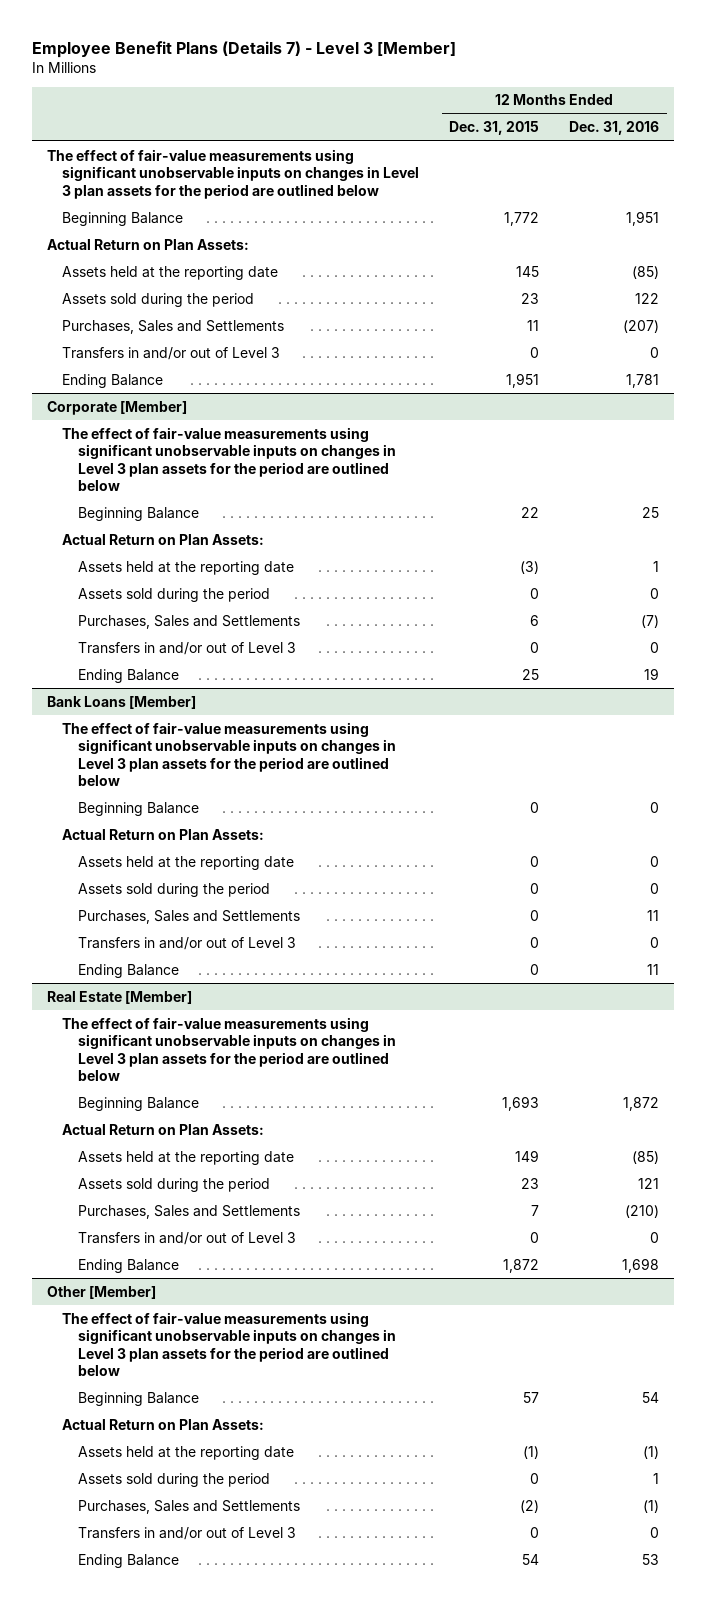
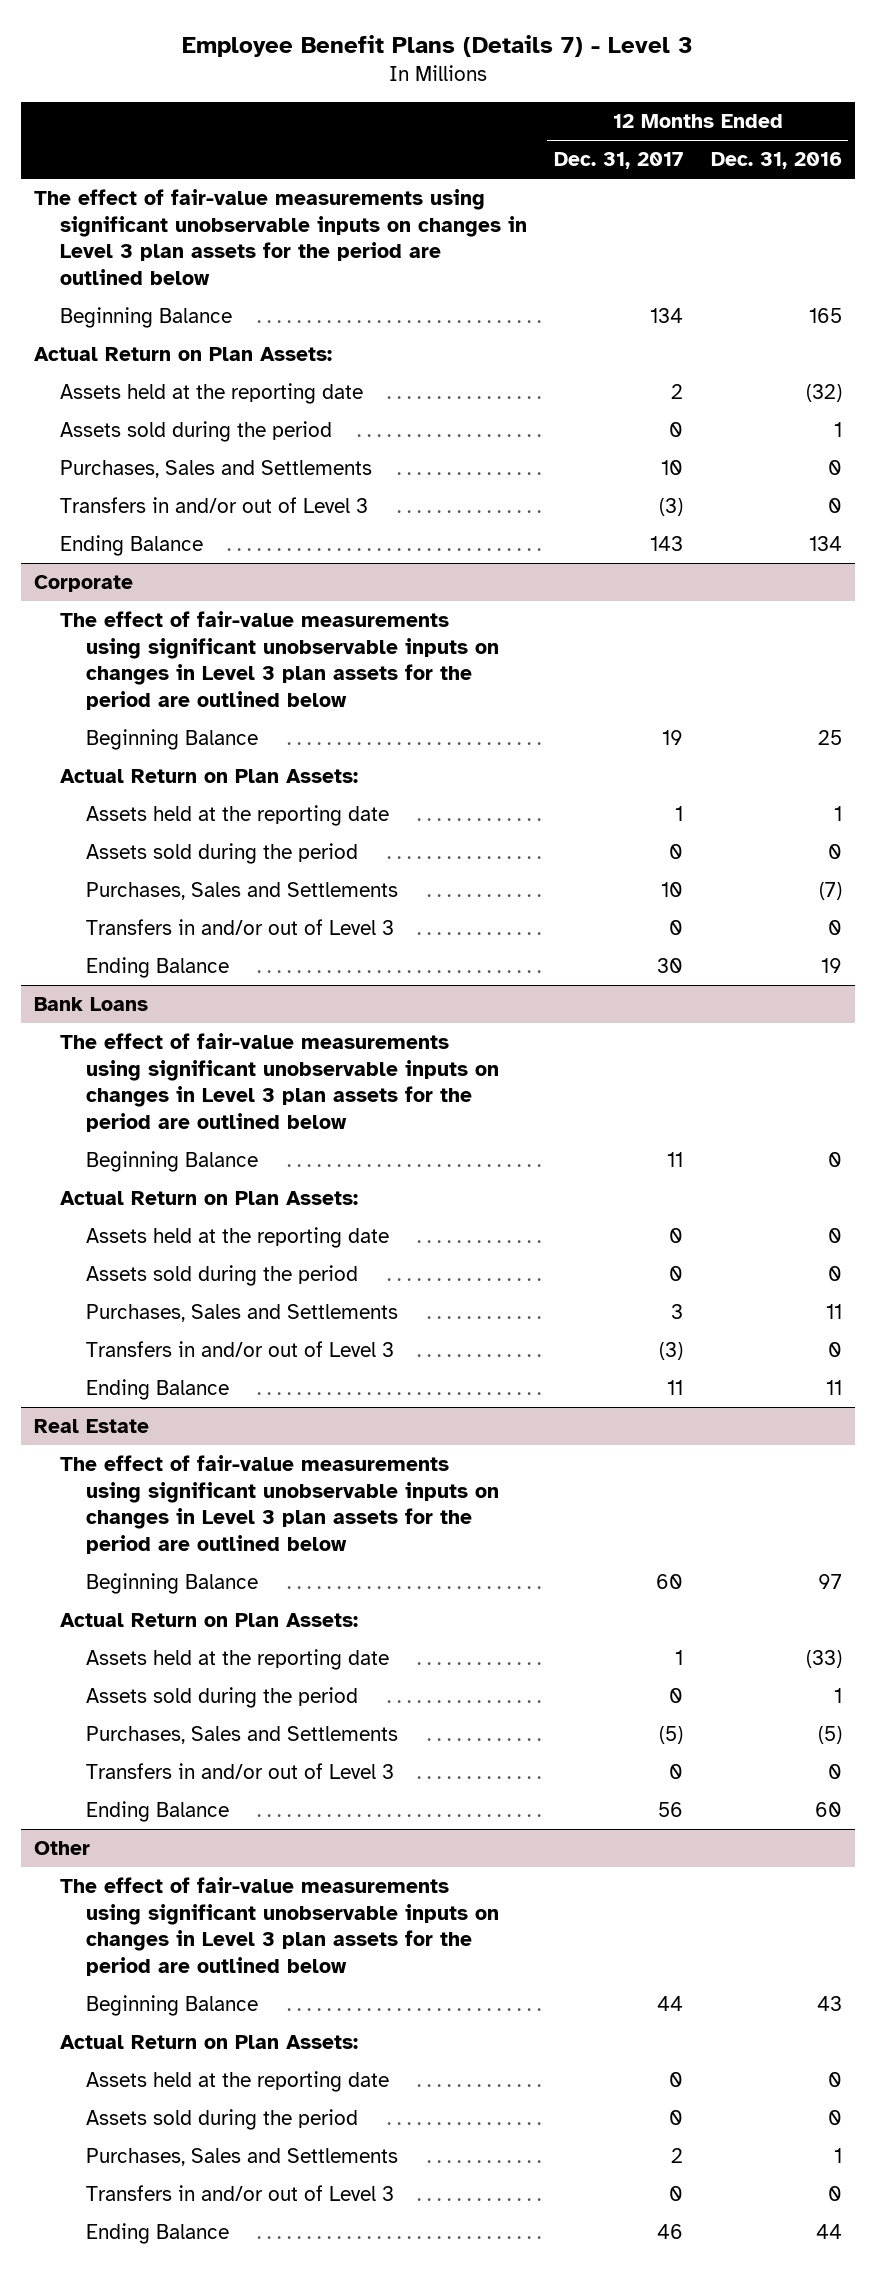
- Employee Benefit Plans (Details 7) - Level 3 [Member]
+ Employee Benefit Plans (Details 7) - Level 3
- | 12 Months Ended Dec. 31, 2015 | 12 Months Ended Dec. 31, 2016
+ | 12 Months Ended Dec. 31, 2017 | 12 Months Ended Dec. 31, 2016
- Beginning Balance | 1,772 | 1,951
+ Beginning Balance | 134 | 165
- Assets held at the reporting date | 145 | (85)
- Assets sold during the period | 23 | 122
- Purchases, Sales and Settlements | 11 | (207)
+ Assets held at the reporting date | 2 | (32)
+ Assets sold during the period | 0 | 1
+ Purchases, Sales and Settlements | 10 | 0
- Ending Balance | 1,951 | 1,781
- Corporate [Member]
+ Ending Balance | 143 | 134
+ Corporate
- Bank Loans [Member]
+ Bank Loans
- Real Estate [Member]
+ Real Estate
- Beginning Balance | 1,693 | 1,872
+ Beginning Balance | 60 | 97
- Assets held at the reporting date | 149 | (85)
- Assets sold during the period | 23 | 121
- Purchases, Sales and Settlements | 7 | (210)
+ Assets held at the reporting date | 1 | (33)
+ Assets sold during the period | 0 | 1
+ Purchases, Sales and Settlements | (5) | (5)
- Ending Balance | 1,872 | 1,698
- Other [Member]
+ Ending Balance | 56 | 60
+ Other
- Beginning Balance | 57 | 54
+ Beginning Balance | 44 | 43
- Assets held at the reporting date | (1) | (1)
- Assets sold during the period | 0 | 1
- Purchases, Sales and Settlements | (2) | (1)
+ Assets held at the reporting date | 0 | 0
+ Assets sold during the period | 0 | 0
+ Purchases, Sales and Settlements | 2 | 1
- Ending Balance | 54 | 53
+ Ending Balance | 46 | 44

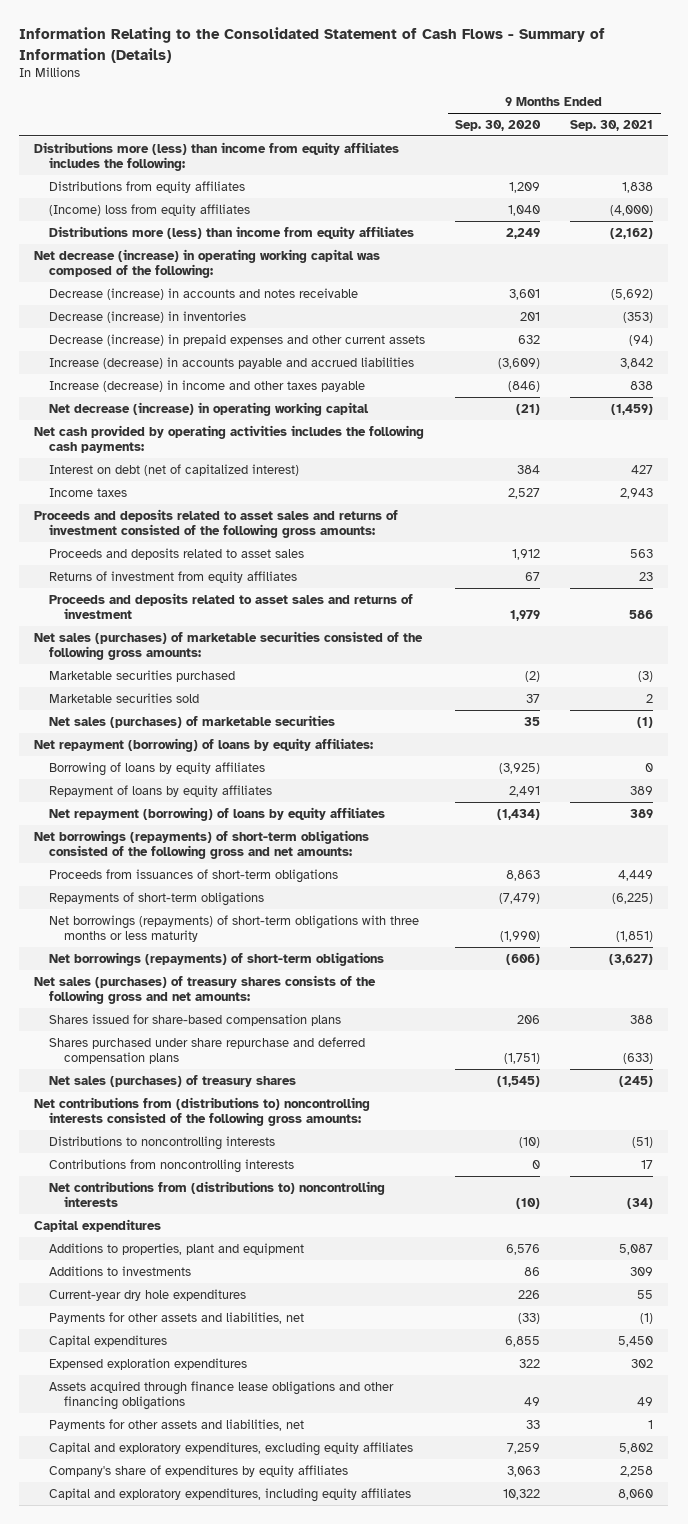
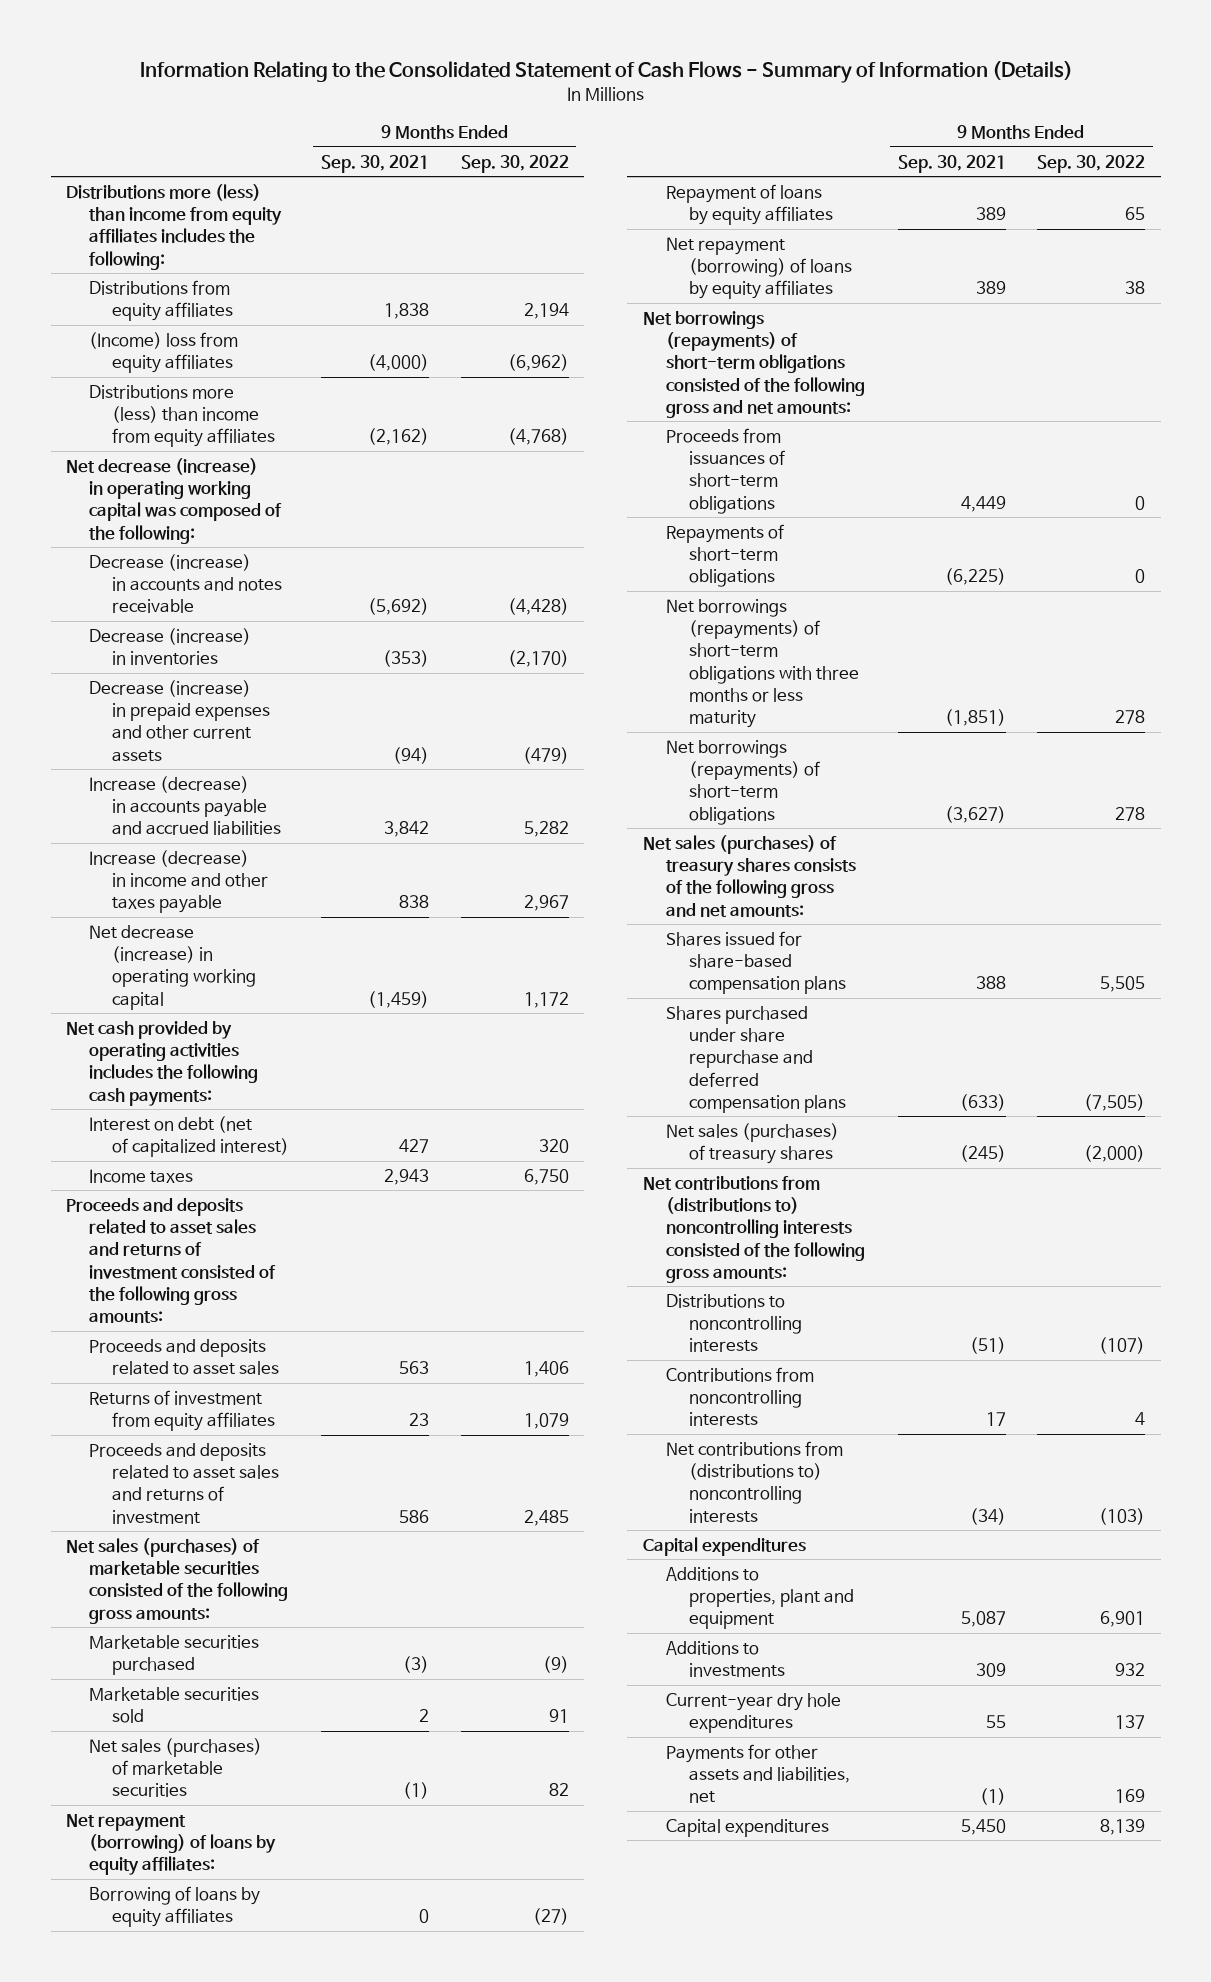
- | 9 Months Ended Sep. 30, 2020 | 9 Months Ended Sep. 30, 2021
+ | 9 Months Ended Sep. 30, 2021 | 9 Months Ended Sep. 30, 2022
- Expensed exploration expenditures | 322 | 302
- Assets acquired through finance lease obligations and other financing obligations | 49 | 49
- Payments for other assets and liabilities, net | 33 | 1
- Capital and exploratory expenditures, excluding equity affiliates | 7,259 | 5,802
- Company's share of expenditures by equity affiliates | 3,063 | 2,258
- Capital and exploratory expenditures, including equity affiliates | 10,322 | 8,060

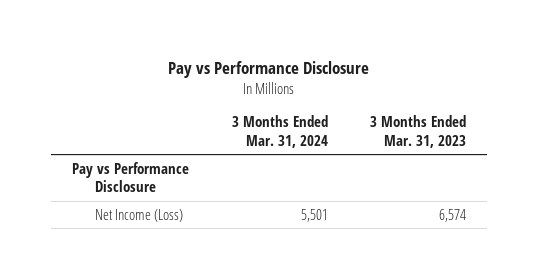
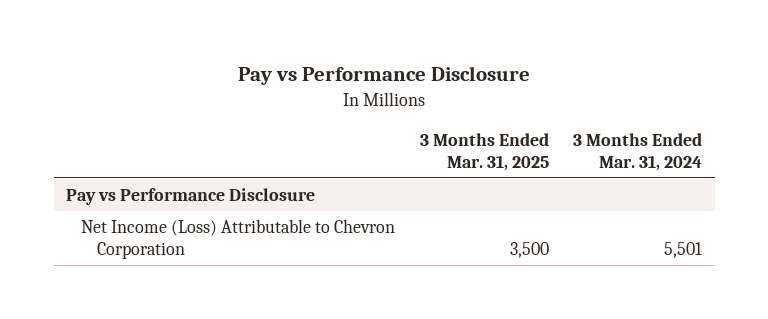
- | 3 Months Ended Mar. 31, 2024 | 3 Months Ended Mar. 31, 2023
+ | 3 Months Ended Mar. 31, 2025 | 3 Months Ended Mar. 31, 2024
- Net Income (Loss) | 5,501 | 6,574
+ Net Income (Loss) Attributable to Chevron Corporation | 3,500 | 5,501

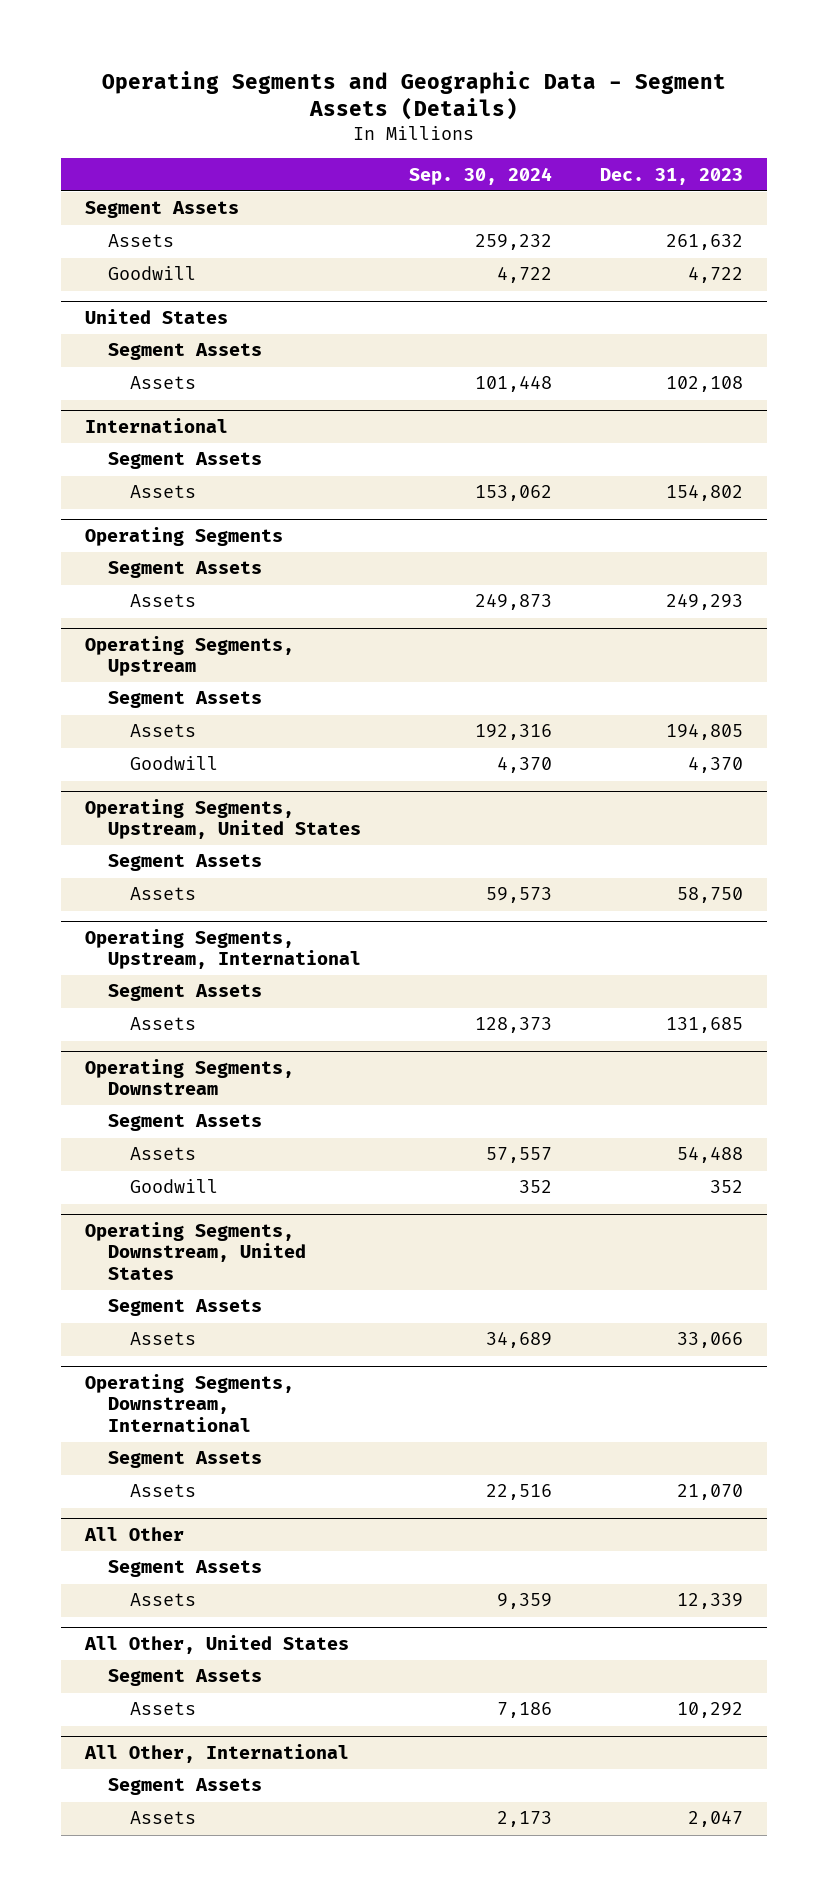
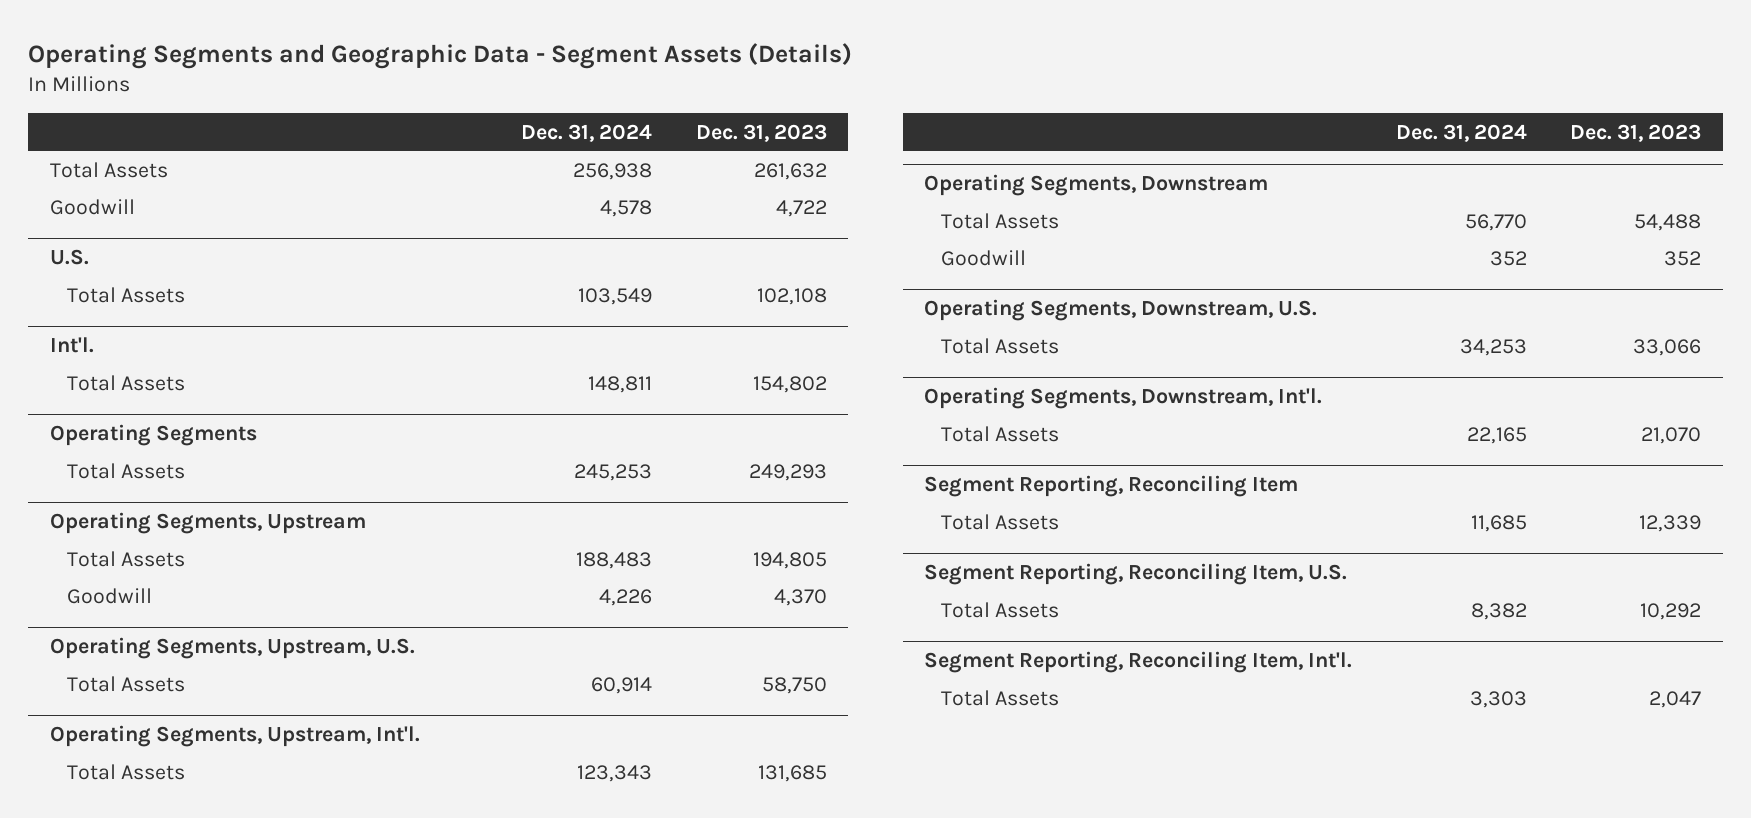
- | Sep. 30, 2024 | Dec. 31, 2023
+ | Dec. 31, 2024 | Dec. 31, 2023
- Segment Assets
- Assets | 259,232 | 261,632
+ Total Assets | 256,938 | 261,632
- United States
- Segment Assets
- Assets | 101,448 | 102,108
- International
- Segment Assets
- Assets | 153,062 | 154,802
+ U.S.
+ Total Assets | 103,549 | 102,108
+ Int'l.
+ Total Assets | 148,811 | 154,802
@ Operating Segments
- Segment Assets
- Assets | 249,873 | 249,293
+ Total Assets | 245,253 | 249,293
@ Operating Segments, Upstream
- Segment Assets
- Assets | 192,316 | 194,805
+ Total Assets | 188,483 | 194,805
- Operating Segments, Upstream, United States
- Segment Assets
- Assets | 59,573 | 58,750
- Operating Segments, Upstream, International
- Segment Assets
- Assets | 128,373 | 131,685
+ Operating Segments, Upstream, U.S.
+ Total Assets | 60,914 | 58,750
+ Operating Segments, Upstream, Int'l.
+ Total Assets | 123,343 | 131,685
@ Operating Segments, Downstream
- Segment Assets
- Assets | 57,557 | 54,488
+ Total Assets | 56,770 | 54,488
- Operating Segments, Downstream, United States
- Segment Assets
- Assets | 34,689 | 33,066
- Operating Segments, Downstream, International
- Segment Assets
- Assets | 22,516 | 21,070
- All Other
- Segment Assets
- Assets | 9,359 | 12,339
- All Other, United States
- Segment Assets
- Assets | 7,186 | 10,292
- All Other, International
- Segment Assets
- Assets | 2,173 | 2,047
+ Operating Segments, Downstream, U.S.
+ Total Assets | 34,253 | 33,066
+ Operating Segments, Downstream, Int'l.
+ Total Assets | 22,165 | 21,070
+ Segment Reporting, Reconciling Item
+ Total Assets | 11,685 | 12,339
+ Segment Reporting, Reconciling Item, U.S.
+ Total Assets | 8,382 | 10,292
+ Segment Reporting, Reconciling Item, Int'l.
+ Total Assets | 3,303 | 2,047

